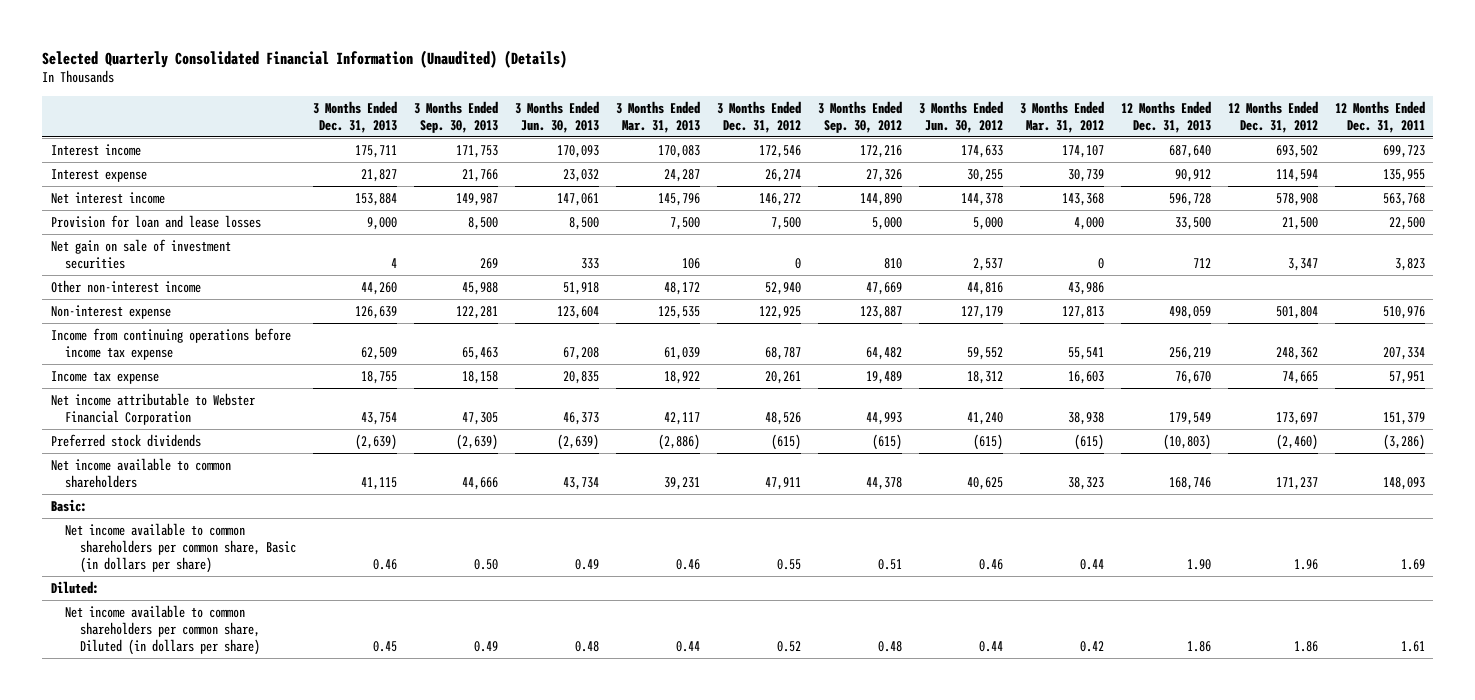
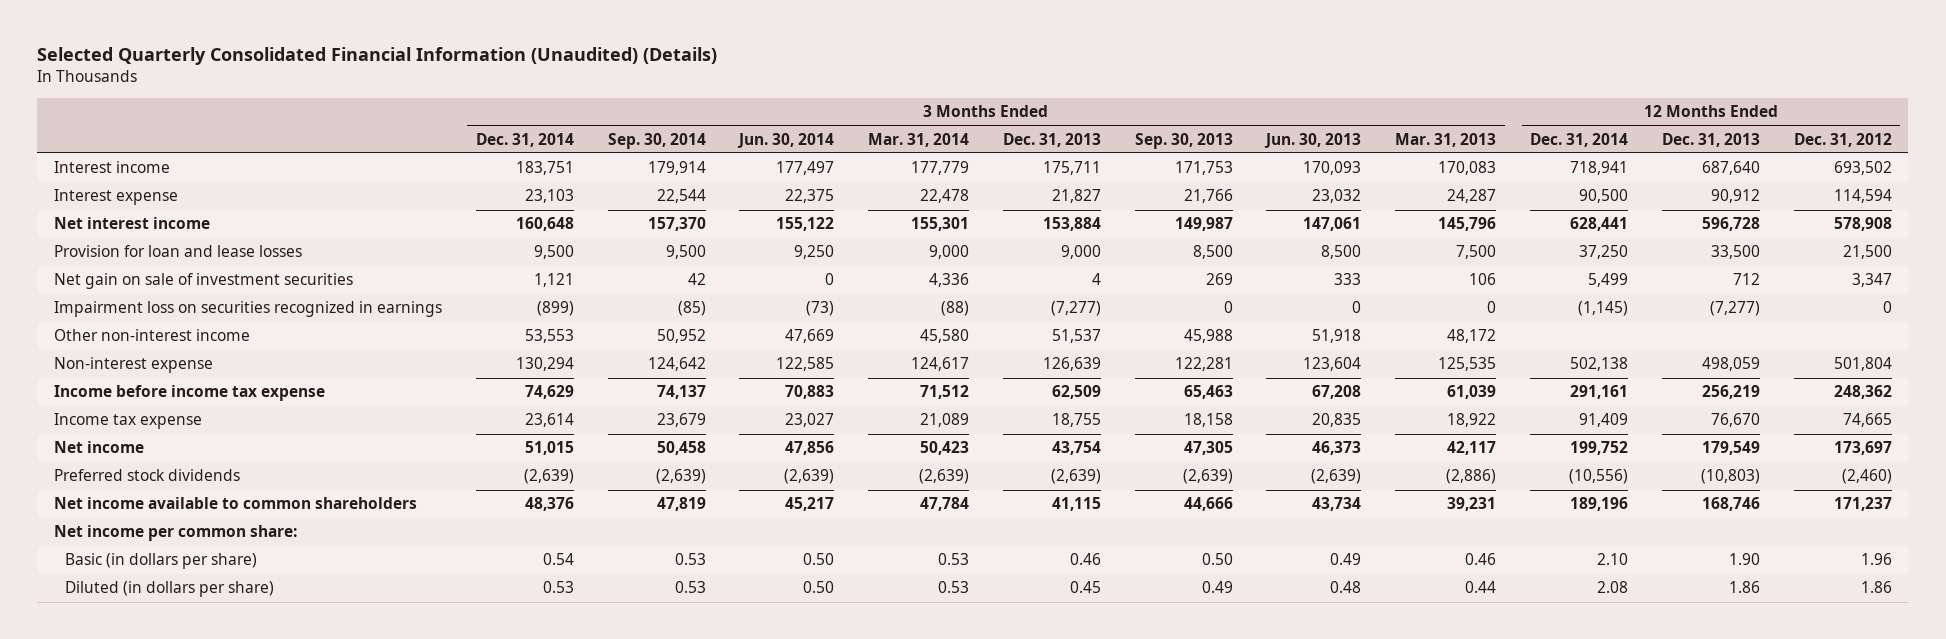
- | 3 Months Ended Dec. 31, 2013 | 3 Months Ended Sep. 30, 2013 | 3 Months Ended Jun. 30, 2013 | 3 Months Ended Mar. 31, 2013 | 3 Months Ended Dec. 31, 2012 | 3 Months Ended Sep. 30, 2012 | 3 Months Ended Jun. 30, 2012 | 3 Months Ended Mar. 31, 2012 | 12 Months Ended Dec. 31, 2013 | 12 Months Ended Dec. 31, 2012 | 12 Months Ended Dec. 31, 2011
+ | 3 Months Ended Dec. 31, 2014 | 3 Months Ended Sep. 30, 2014 | 3 Months Ended Jun. 30, 2014 | 3 Months Ended Mar. 31, 2014 | 3 Months Ended Dec. 31, 2013 | 3 Months Ended Sep. 30, 2013 | 3 Months Ended Jun. 30, 2013 | 3 Months Ended Mar. 31, 2013 | 12 Months Ended Dec. 31, 2014 | 12 Months Ended Dec. 31, 2013 | 12 Months Ended Dec. 31, 2012
- Other non-interest income | 44,260 | 45,988 | 51,918 | 48,172 | 52,940 | 47,669 | 44,816 | 43,986 | | |
+ Impairment loss on securities recognized in earnings | (899) | (85) | (73) | (88) | (7,277) | 0 | 0 | 0 | (1,145) | (7,277) | 0
+ Other non-interest income | 53,553 | 50,952 | 47,669 | 45,580 | 51,537 | 45,988 | 51,918 | 48,172 | | |
- Income from continuing operations before income tax expense | 62,509 | 65,463 | 67,208 | 61,039 | 68,787 | 64,482 | 59,552 | 55,541 | 256,219 | 248,362 | 207,334
+ Income before income tax expense | 74,629 | 74,137 | 70,883 | 71,512 | 62,509 | 65,463 | 67,208 | 61,039 | 291,161 | 256,219 | 248,362
- Net income attributable to Webster Financial Corporation | 43,754 | 47,305 | 46,373 | 42,117 | 48,526 | 44,993 | 41,240 | 38,938 | 179,549 | 173,697 | 151,379
+ Net income | 51,015 | 50,458 | 47,856 | 50,423 | 43,754 | 47,305 | 46,373 | 42,117 | 199,752 | 179,549 | 173,697
- Basic:
- Net income available to common shareholders per common share, Basic (in dollars per share) | 0.46 | 0.50 | 0.49 | 0.46 | 0.55 | 0.51 | 0.46 | 0.44 | 1.90 | 1.96 | 1.69
- Diluted:
- Net income available to common shareholders per common share, Diluted (in dollars per share) | 0.45 | 0.49 | 0.48 | 0.44 | 0.52 | 0.48 | 0.44 | 0.42 | 1.86 | 1.86 | 1.61
+ Net income per common share:
+ Basic (in dollars per share) | 0.54 | 0.53 | 0.50 | 0.53 | 0.46 | 0.50 | 0.49 | 0.46 | 2.10 | 1.90 | 1.96
+ Diluted (in dollars per share) | 0.53 | 0.53 | 0.50 | 0.53 | 0.45 | 0.49 | 0.48 | 0.44 | 2.08 | 1.86 | 1.86

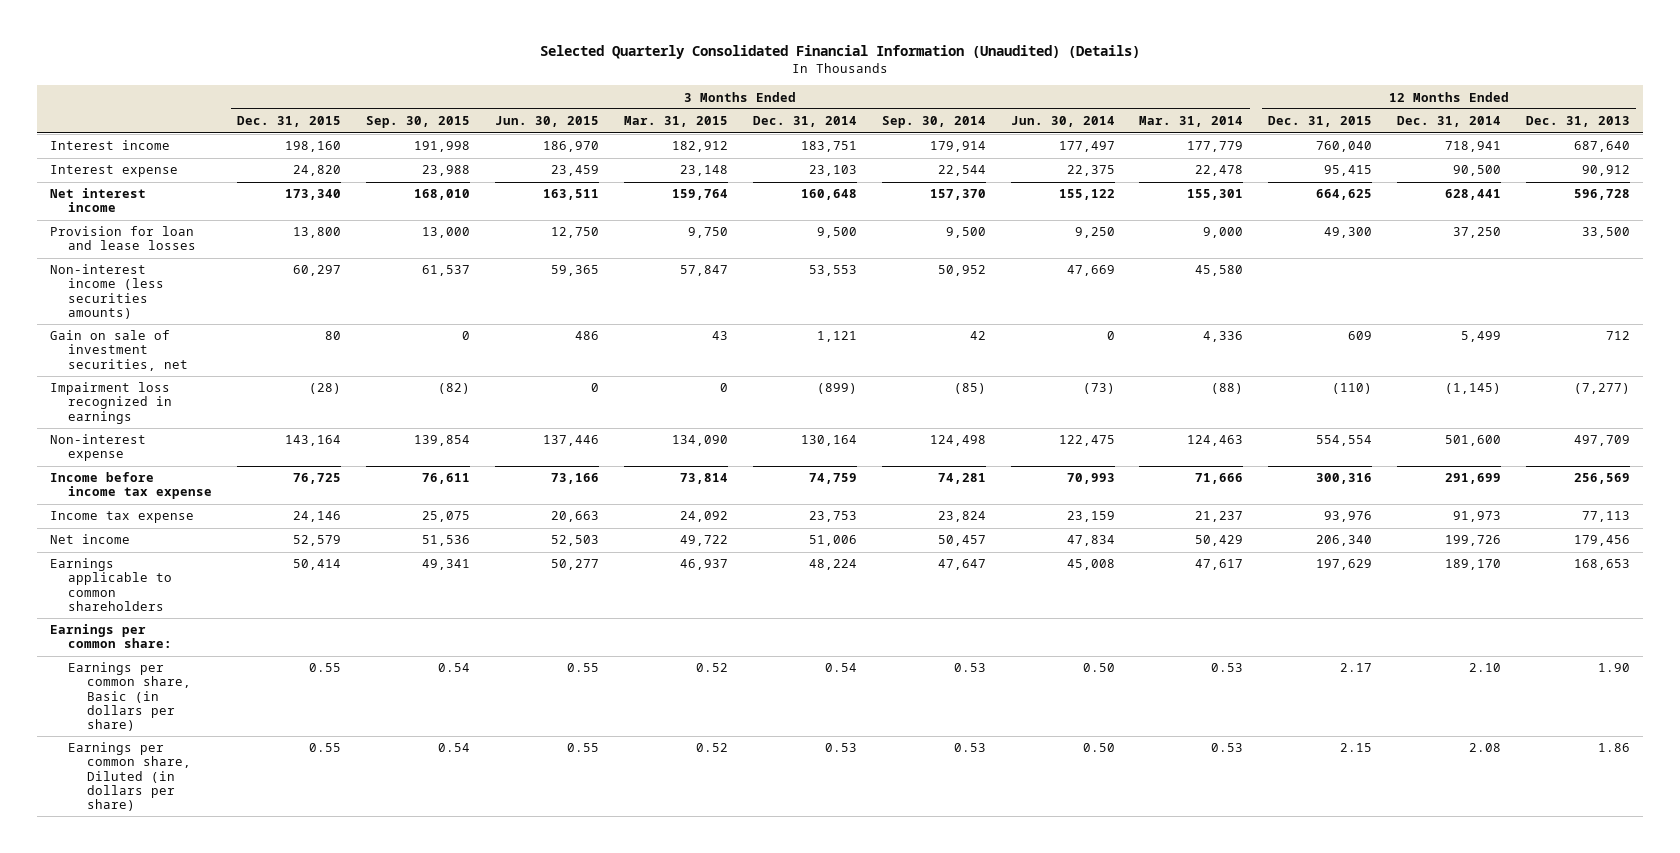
- | 3 Months Ended Dec. 31, 2014 | 3 Months Ended Sep. 30, 2014 | 3 Months Ended Jun. 30, 2014 | 3 Months Ended Mar. 31, 2014 | 3 Months Ended Dec. 31, 2013 | 3 Months Ended Sep. 30, 2013 | 3 Months Ended Jun. 30, 2013 | 3 Months Ended Mar. 31, 2013 | 12 Months Ended Dec. 31, 2014 | 12 Months Ended Dec. 31, 2013 | 12 Months Ended Dec. 31, 2012
+ | 3 Months Ended Dec. 31, 2015 | 3 Months Ended Sep. 30, 2015 | 3 Months Ended Jun. 30, 2015 | 3 Months Ended Mar. 31, 2015 | 3 Months Ended Dec. 31, 2014 | 3 Months Ended Sep. 30, 2014 | 3 Months Ended Jun. 30, 2014 | 3 Months Ended Mar. 31, 2014 | 12 Months Ended Dec. 31, 2015 | 12 Months Ended Dec. 31, 2014 | 12 Months Ended Dec. 31, 2013
- Net gain on sale of investment securities | 1,121 | 42 | 0 | 4,336 | 4 | 269 | 333 | 106 | 5,499 | 712 | 3,347
- Impairment loss on securities recognized in earnings | (899) | (85) | (73) | (88) | (7,277) | 0 | 0 | 0 | (1,145) | (7,277) | 0
- Other non-interest income | 53,553 | 50,952 | 47,669 | 45,580 | 51,537 | 45,988 | 51,918 | 48,172 | | |
- Non-interest expense | 130,294 | 124,642 | 122,585 | 124,617 | 126,639 | 122,281 | 123,604 | 125,535 | 502,138 | 498,059 | 501,804
- Income before income tax expense | 74,629 | 74,137 | 70,883 | 71,512 | 62,509 | 65,463 | 67,208 | 61,039 | 291,161 | 256,219 | 248,362
- Income tax expense | 23,614 | 23,679 | 23,027 | 21,089 | 18,755 | 18,158 | 20,835 | 18,922 | 91,409 | 76,670 | 74,665
- Net income | 51,015 | 50,458 | 47,856 | 50,423 | 43,754 | 47,305 | 46,373 | 42,117 | 199,752 | 179,549 | 173,697
- Preferred stock dividends | (2,639) | (2,639) | (2,639) | (2,639) | (2,639) | (2,639) | (2,639) | (2,886) | (10,556) | (10,803) | (2,460)
- Net income available to common shareholders | 48,376 | 47,819 | 45,217 | 47,784 | 41,115 | 44,666 | 43,734 | 39,231 | 189,196 | 168,746 | 171,237
- Net income per common share:
- Basic (in dollars per share) | 0.54 | 0.53 | 0.50 | 0.53 | 0.46 | 0.50 | 0.49 | 0.46 | 2.10 | 1.90 | 1.96
- Diluted (in dollars per share) | 0.53 | 0.53 | 0.50 | 0.53 | 0.45 | 0.49 | 0.48 | 0.44 | 2.08 | 1.86 | 1.86
+ Non-interest income (less securities amounts) | 60,297 | 61,537 | 59,365 | 57,847 | 53,553 | 50,952 | 47,669 | 45,580 | | |
+ Gain on sale of investment securities, net | 80 | 0 | 486 | 43 | 1,121 | 42 | 0 | 4,336 | 609 | 5,499 | 712
+ Impairment loss recognized in earnings | (28) | (82) | 0 | 0 | (899) | (85) | (73) | (88) | (110) | (1,145) | (7,277)
+ Non-interest expense | 143,164 | 139,854 | 137,446 | 134,090 | 130,164 | 124,498 | 122,475 | 124,463 | 554,554 | 501,600 | 497,709
+ Income before income tax expense | 76,725 | 76,611 | 73,166 | 73,814 | 74,759 | 74,281 | 70,993 | 71,666 | 300,316 | 291,699 | 256,569
+ Income tax expense | 24,146 | 25,075 | 20,663 | 24,092 | 23,753 | 23,824 | 23,159 | 21,237 | 93,976 | 91,973 | 77,113
+ Net income | 52,579 | 51,536 | 52,503 | 49,722 | 51,006 | 50,457 | 47,834 | 50,429 | 206,340 | 199,726 | 179,456
+ Earnings applicable to common shareholders | 50,414 | 49,341 | 50,277 | 46,937 | 48,224 | 47,647 | 45,008 | 47,617 | 197,629 | 189,170 | 168,653
+ Earnings per common share:
+ Earnings per common share, Basic (in dollars per share) | 0.55 | 0.54 | 0.55 | 0.52 | 0.54 | 0.53 | 0.50 | 0.53 | 2.17 | 2.10 | 1.90
+ Earnings per common share, Diluted (in dollars per share) | 0.55 | 0.54 | 0.55 | 0.52 | 0.53 | 0.53 | 0.50 | 0.53 | 2.15 | 2.08 | 1.86

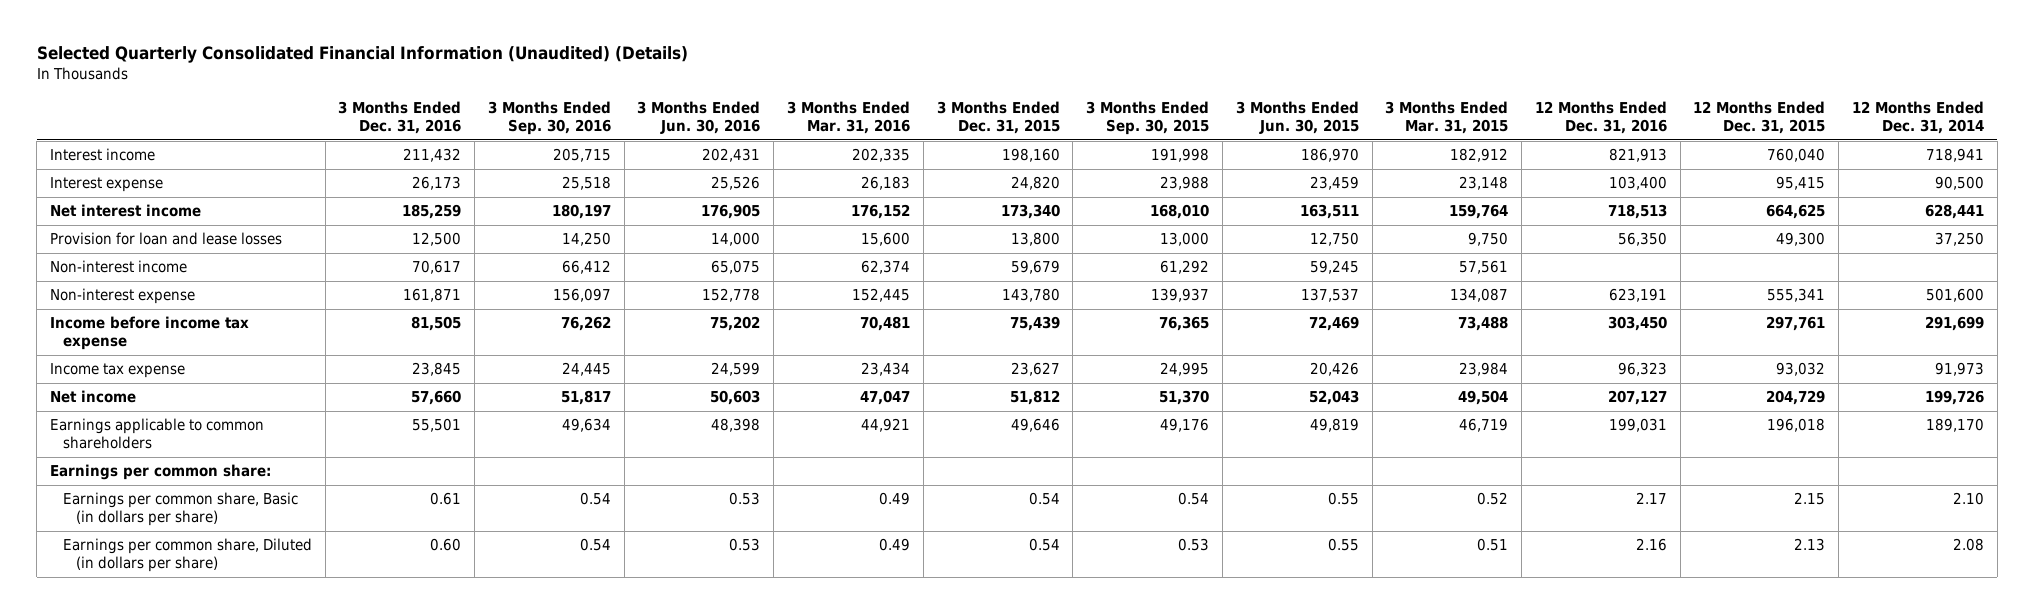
- | 3 Months Ended Dec. 31, 2015 | 3 Months Ended Sep. 30, 2015 | 3 Months Ended Jun. 30, 2015 | 3 Months Ended Mar. 31, 2015 | 3 Months Ended Dec. 31, 2014 | 3 Months Ended Sep. 30, 2014 | 3 Months Ended Jun. 30, 2014 | 3 Months Ended Mar. 31, 2014 | 12 Months Ended Dec. 31, 2015 | 12 Months Ended Dec. 31, 2014 | 12 Months Ended Dec. 31, 2013
+ | 3 Months Ended Dec. 31, 2016 | 3 Months Ended Sep. 30, 2016 | 3 Months Ended Jun. 30, 2016 | 3 Months Ended Mar. 31, 2016 | 3 Months Ended Dec. 31, 2015 | 3 Months Ended Sep. 30, 2015 | 3 Months Ended Jun. 30, 2015 | 3 Months Ended Mar. 31, 2015 | 12 Months Ended Dec. 31, 2016 | 12 Months Ended Dec. 31, 2015 | 12 Months Ended Dec. 31, 2014
- Non-interest income (less securities amounts) | 60,297 | 61,537 | 59,365 | 57,847 | 53,553 | 50,952 | 47,669 | 45,580 | | |
- Gain on sale of investment securities, net | 80 | 0 | 486 | 43 | 1,121 | 42 | 0 | 4,336 | 609 | 5,499 | 712
- Impairment loss recognized in earnings | (28) | (82) | 0 | 0 | (899) | (85) | (73) | (88) | (110) | (1,145) | (7,277)
- Non-interest expense | 143,164 | 139,854 | 137,446 | 134,090 | 130,164 | 124,498 | 122,475 | 124,463 | 554,554 | 501,600 | 497,709
- Income before income tax expense | 76,725 | 76,611 | 73,166 | 73,814 | 74,759 | 74,281 | 70,993 | 71,666 | 300,316 | 291,699 | 256,569
- Income tax expense | 24,146 | 25,075 | 20,663 | 24,092 | 23,753 | 23,824 | 23,159 | 21,237 | 93,976 | 91,973 | 77,113
- Net income | 52,579 | 51,536 | 52,503 | 49,722 | 51,006 | 50,457 | 47,834 | 50,429 | 206,340 | 199,726 | 179,456
- Earnings applicable to common shareholders | 50,414 | 49,341 | 50,277 | 46,937 | 48,224 | 47,647 | 45,008 | 47,617 | 197,629 | 189,170 | 168,653
+ Non-interest income | 70,617 | 66,412 | 65,075 | 62,374 | 59,679 | 61,292 | 59,245 | 57,561 | | |
+ Non-interest expense | 161,871 | 156,097 | 152,778 | 152,445 | 143,780 | 139,937 | 137,537 | 134,087 | 623,191 | 555,341 | 501,600
+ Income before income tax expense | 81,505 | 76,262 | 75,202 | 70,481 | 75,439 | 76,365 | 72,469 | 73,488 | 303,450 | 297,761 | 291,699
+ Income tax expense | 23,845 | 24,445 | 24,599 | 23,434 | 23,627 | 24,995 | 20,426 | 23,984 | 96,323 | 93,032 | 91,973
+ Net income | 57,660 | 51,817 | 50,603 | 47,047 | 51,812 | 51,370 | 52,043 | 49,504 | 207,127 | 204,729 | 199,726
+ Earnings applicable to common shareholders | 55,501 | 49,634 | 48,398 | 44,921 | 49,646 | 49,176 | 49,819 | 46,719 | 199,031 | 196,018 | 189,170
- Earnings per common share, Basic (in dollars per share) | 0.55 | 0.54 | 0.55 | 0.52 | 0.54 | 0.53 | 0.50 | 0.53 | 2.17 | 2.10 | 1.90
- Earnings per common share, Diluted (in dollars per share) | 0.55 | 0.54 | 0.55 | 0.52 | 0.53 | 0.53 | 0.50 | 0.53 | 2.15 | 2.08 | 1.86
+ Earnings per common share, Basic (in dollars per share) | 0.61 | 0.54 | 0.53 | 0.49 | 0.54 | 0.54 | 0.55 | 0.52 | 2.17 | 2.15 | 2.10
+ Earnings per common share, Diluted (in dollars per share) | 0.60 | 0.54 | 0.53 | 0.49 | 0.54 | 0.53 | 0.55 | 0.51 | 2.16 | 2.13 | 2.08

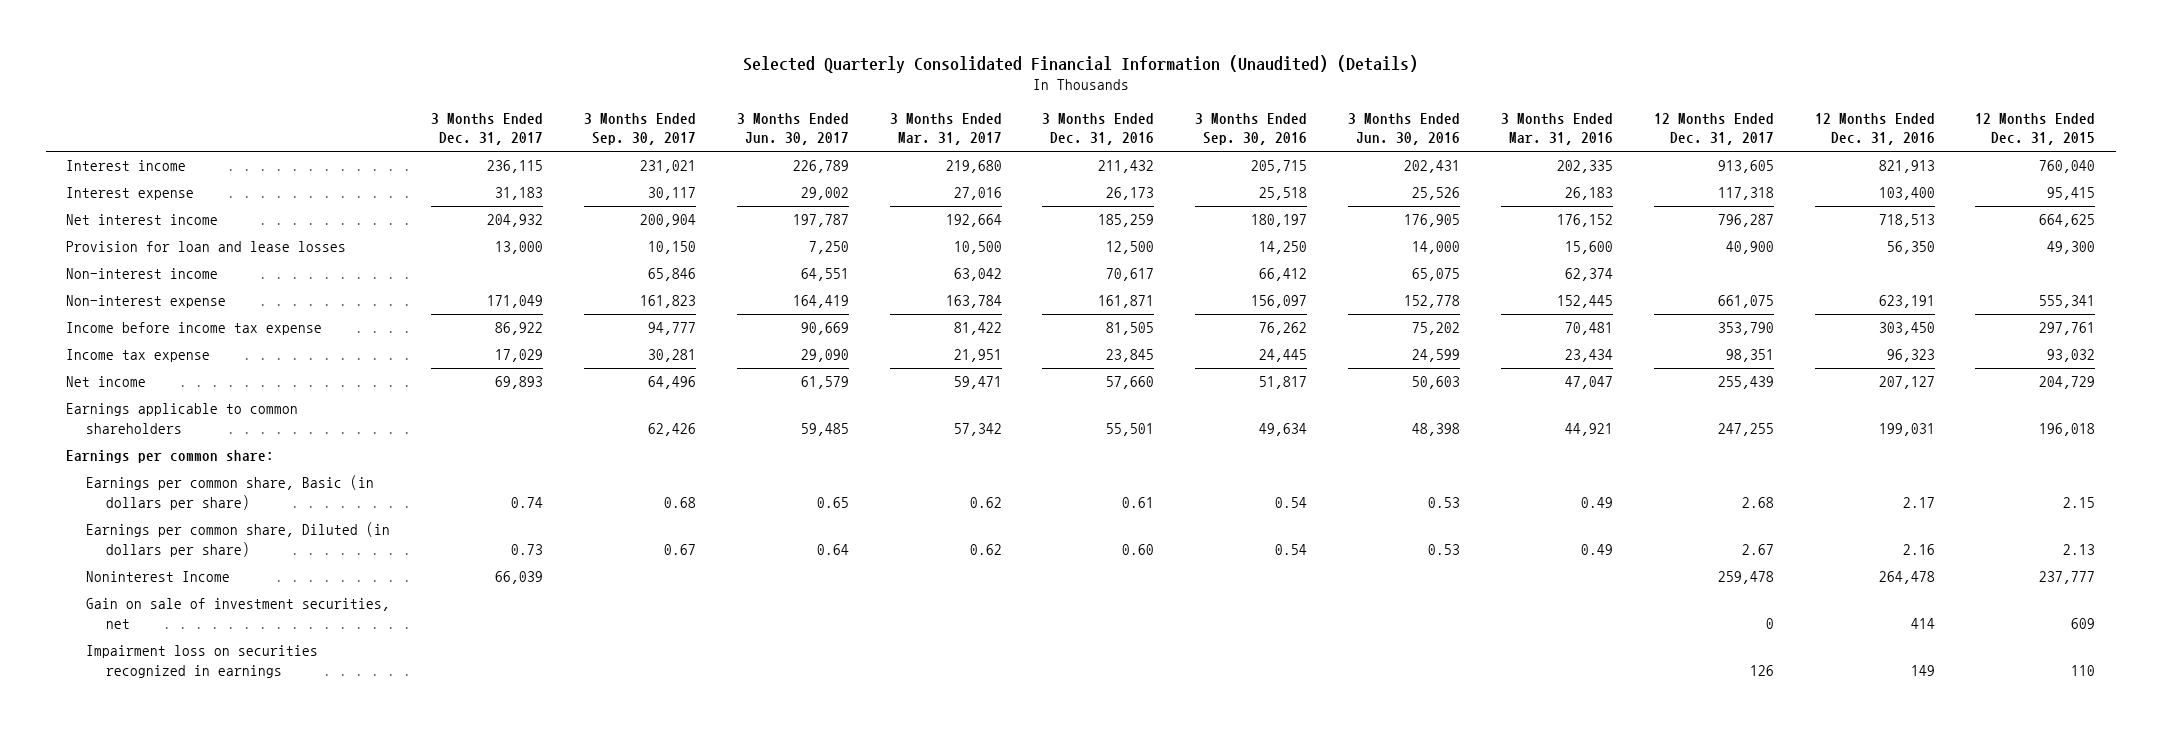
- | 3 Months Ended Dec. 31, 2016 | 3 Months Ended Sep. 30, 2016 | 3 Months Ended Jun. 30, 2016 | 3 Months Ended Mar. 31, 2016 | 3 Months Ended Dec. 31, 2015 | 3 Months Ended Sep. 30, 2015 | 3 Months Ended Jun. 30, 2015 | 3 Months Ended Mar. 31, 2015 | 12 Months Ended Dec. 31, 2016 | 12 Months Ended Dec. 31, 2015 | 12 Months Ended Dec. 31, 2014
+ | 3 Months Ended Dec. 31, 2017 | 3 Months Ended Sep. 30, 2017 | 3 Months Ended Jun. 30, 2017 | 3 Months Ended Mar. 31, 2017 | 3 Months Ended Dec. 31, 2016 | 3 Months Ended Sep. 30, 2016 | 3 Months Ended Jun. 30, 2016 | 3 Months Ended Mar. 31, 2016 | 12 Months Ended Dec. 31, 2017 | 12 Months Ended Dec. 31, 2016 | 12 Months Ended Dec. 31, 2015
+ Noninterest Income | 66,039 | | | | | | | | 259,478 | 264,478 | 237,777
+ Gain on sale of investment securities, net | | | | | | | | | 0 | 414 | 609
+ Impairment loss on securities recognized in earnings | | | | | | | | | 126 | 149 | 110

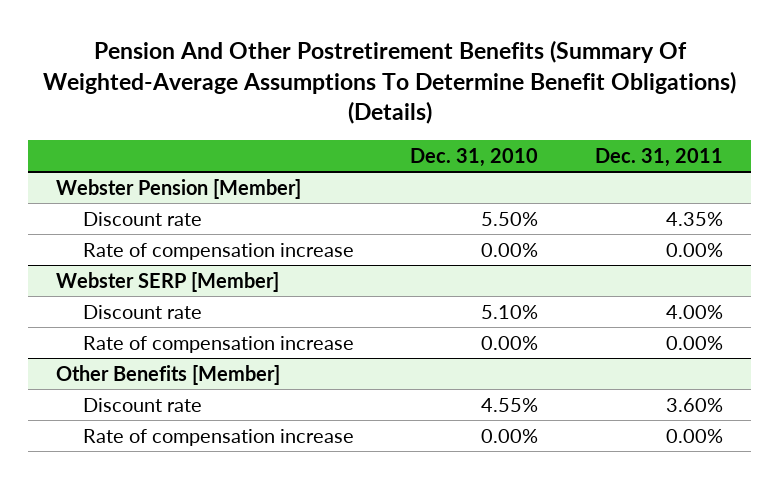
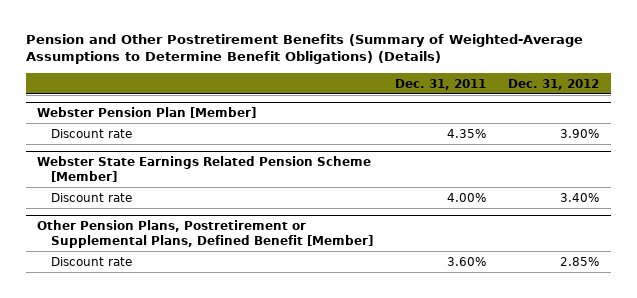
- Pension And Other Postretirement Benefits (Summary Of Weighted-Average Assumptions To Determine Benefit Obligations) (Details)
+ Pension and Other Postretirement Benefits (Summary of Weighted-Average Assumptions to Determine Benefit Obligations) (Details)
- | Dec. 31, 2010 | Dec. 31, 2011
+ | Dec. 31, 2011 | Dec. 31, 2012
- Webster Pension [Member]
+ Webster Pension Plan [Member]
- Rate of compensation increase | 0.00% | 0.00%
- Webster SERP [Member]
+ Webster State Earnings Related Pension Scheme [Member]
- Rate of compensation increase | 0.00% | 0.00%
- Other Benefits [Member]
+ Other Pension Plans, Postretirement or Supplemental Plans, Defined Benefit [Member]
- Rate of compensation increase | 0.00% | 0.00%

